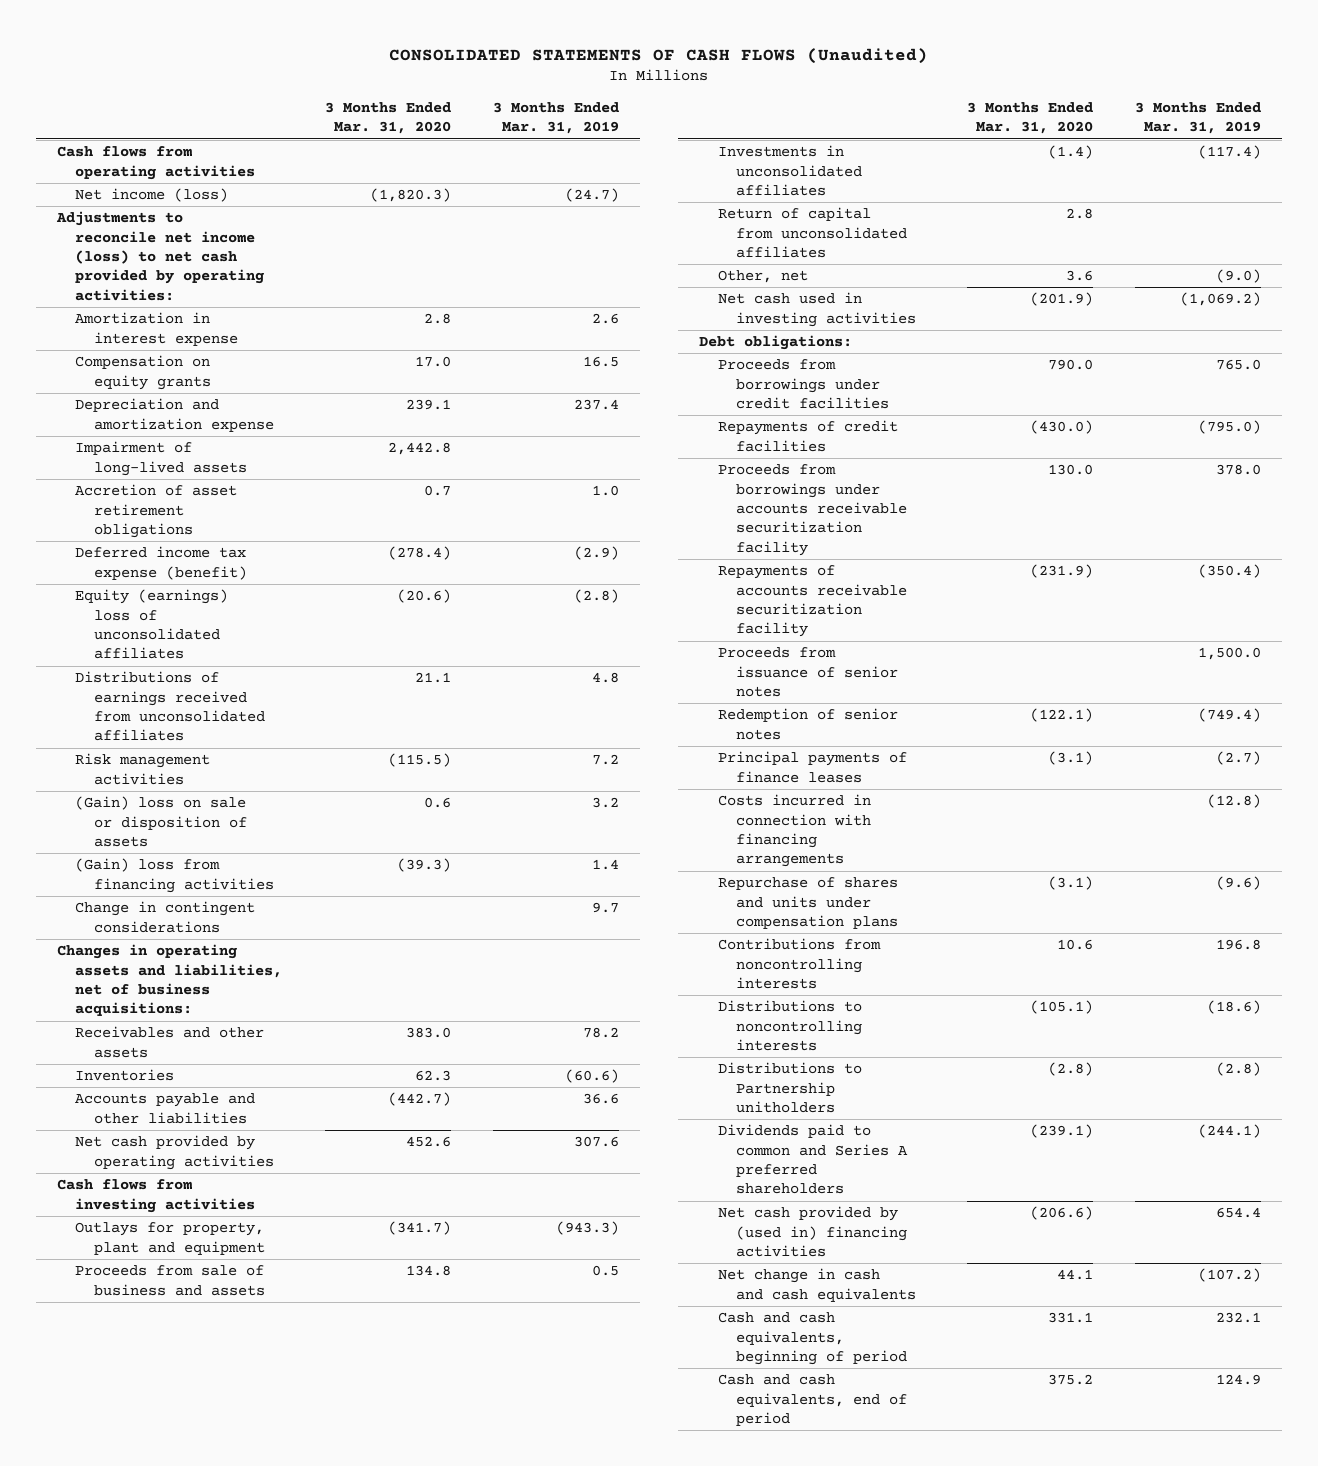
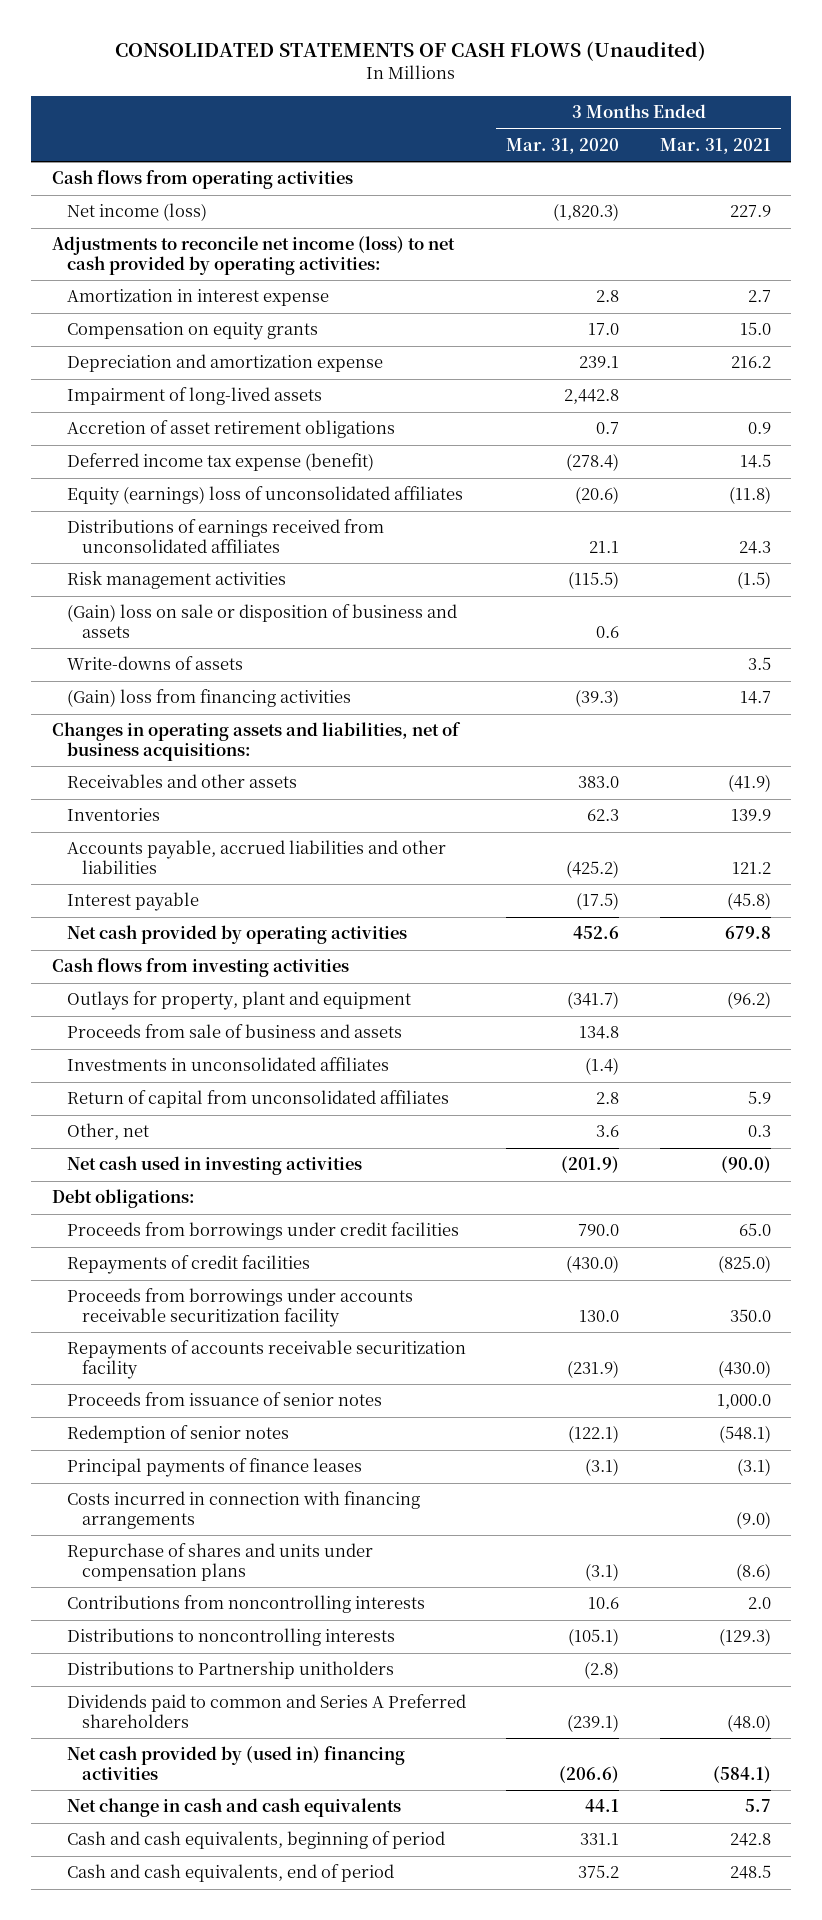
- | 3 Months Ended Mar. 31, 2020 | 3 Months Ended Mar. 31, 2019
+ | 3 Months Ended Mar. 31, 2020 | 3 Months Ended Mar. 31, 2021
- (Gain) loss on sale or disposition of assets | 0.6 | 3.2
+ (Gain) loss on sale or disposition of business and assets | 0.6 |
+ Write-downs of assets | | 3.5
- Change in contingent considerations | | 9.7
- Accounts payable and other liabilities | (442.7) | 36.6
+ Accounts payable, accrued liabilities and other liabilities | (425.2) | 121.2
+ Interest payable | (17.5) | (45.8)
- Dividends paid to common and Series A preferred shareholders | (239.1) | (244.1)
+ Dividends paid to common and Series A Preferred shareholders | (239.1) | (48.0)

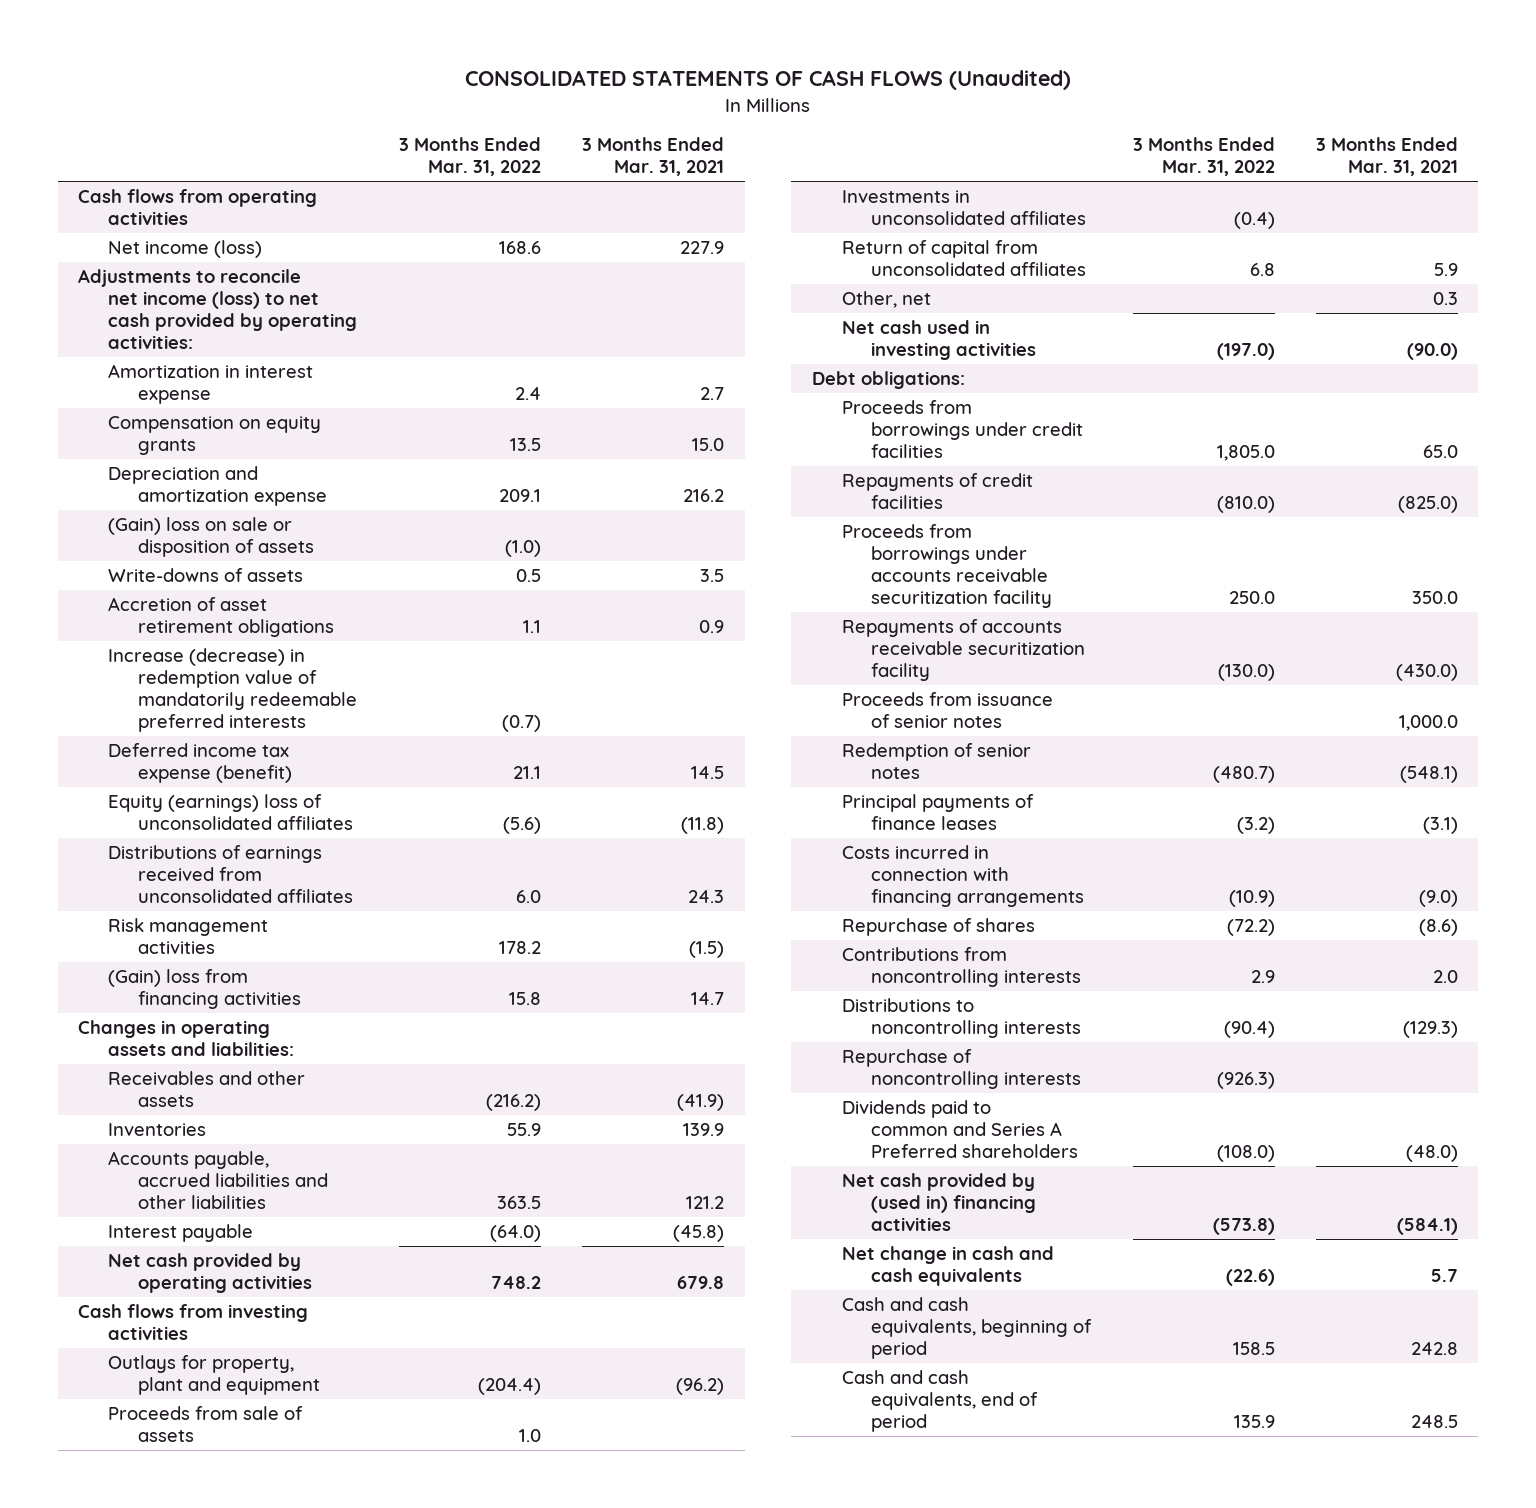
- | 3 Months Ended Mar. 31, 2020 | 3 Months Ended Mar. 31, 2021
+ | 3 Months Ended Mar. 31, 2022 | 3 Months Ended Mar. 31, 2021
- Impairment of long-lived assets | 2,442.8 |
+ (Gain) loss on sale or disposition of assets | (1.0) |
moved up: Write-downs of assets | 0.5 | 3.5
+ Increase (decrease) in redemption value of mandatorily redeemable preferred interests | (0.7) |
- (Gain) loss on sale or disposition of business and assets | 0.6 |
- Changes in operating assets and liabilities, net of business acquisitions:
+ Changes in operating assets and liabilities:
- Proceeds from sale of business and assets | 134.8 |
+ Proceeds from sale of assets | 1.0 |
- Repurchase of shares and units under compensation plans | (3.1) | (8.6)
+ Repurchase of shares | (72.2) | (8.6)
- Distributions to Partnership unitholders | (2.8) |
+ Repurchase of noncontrolling interests | (926.3) |

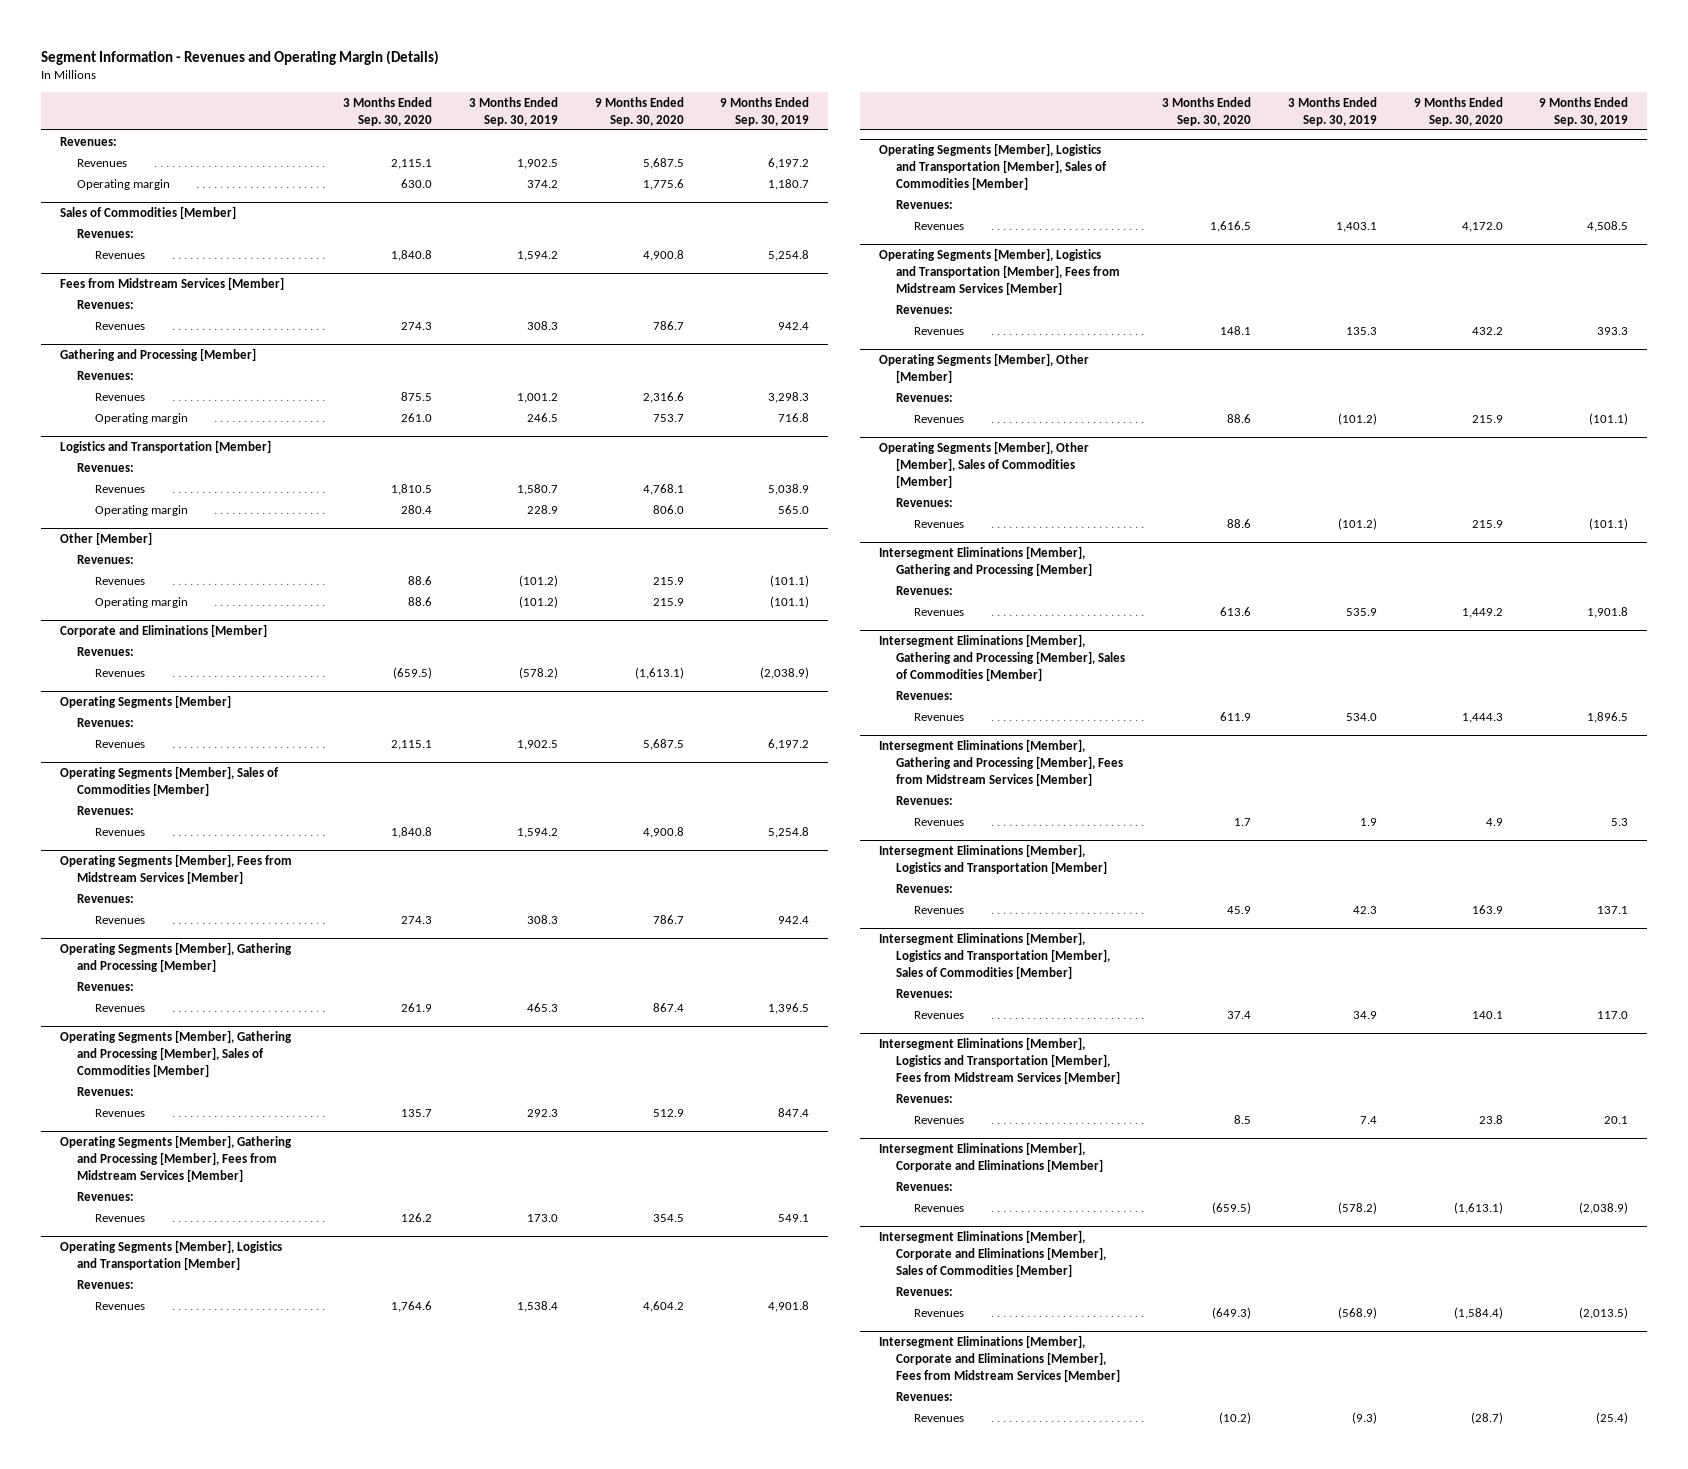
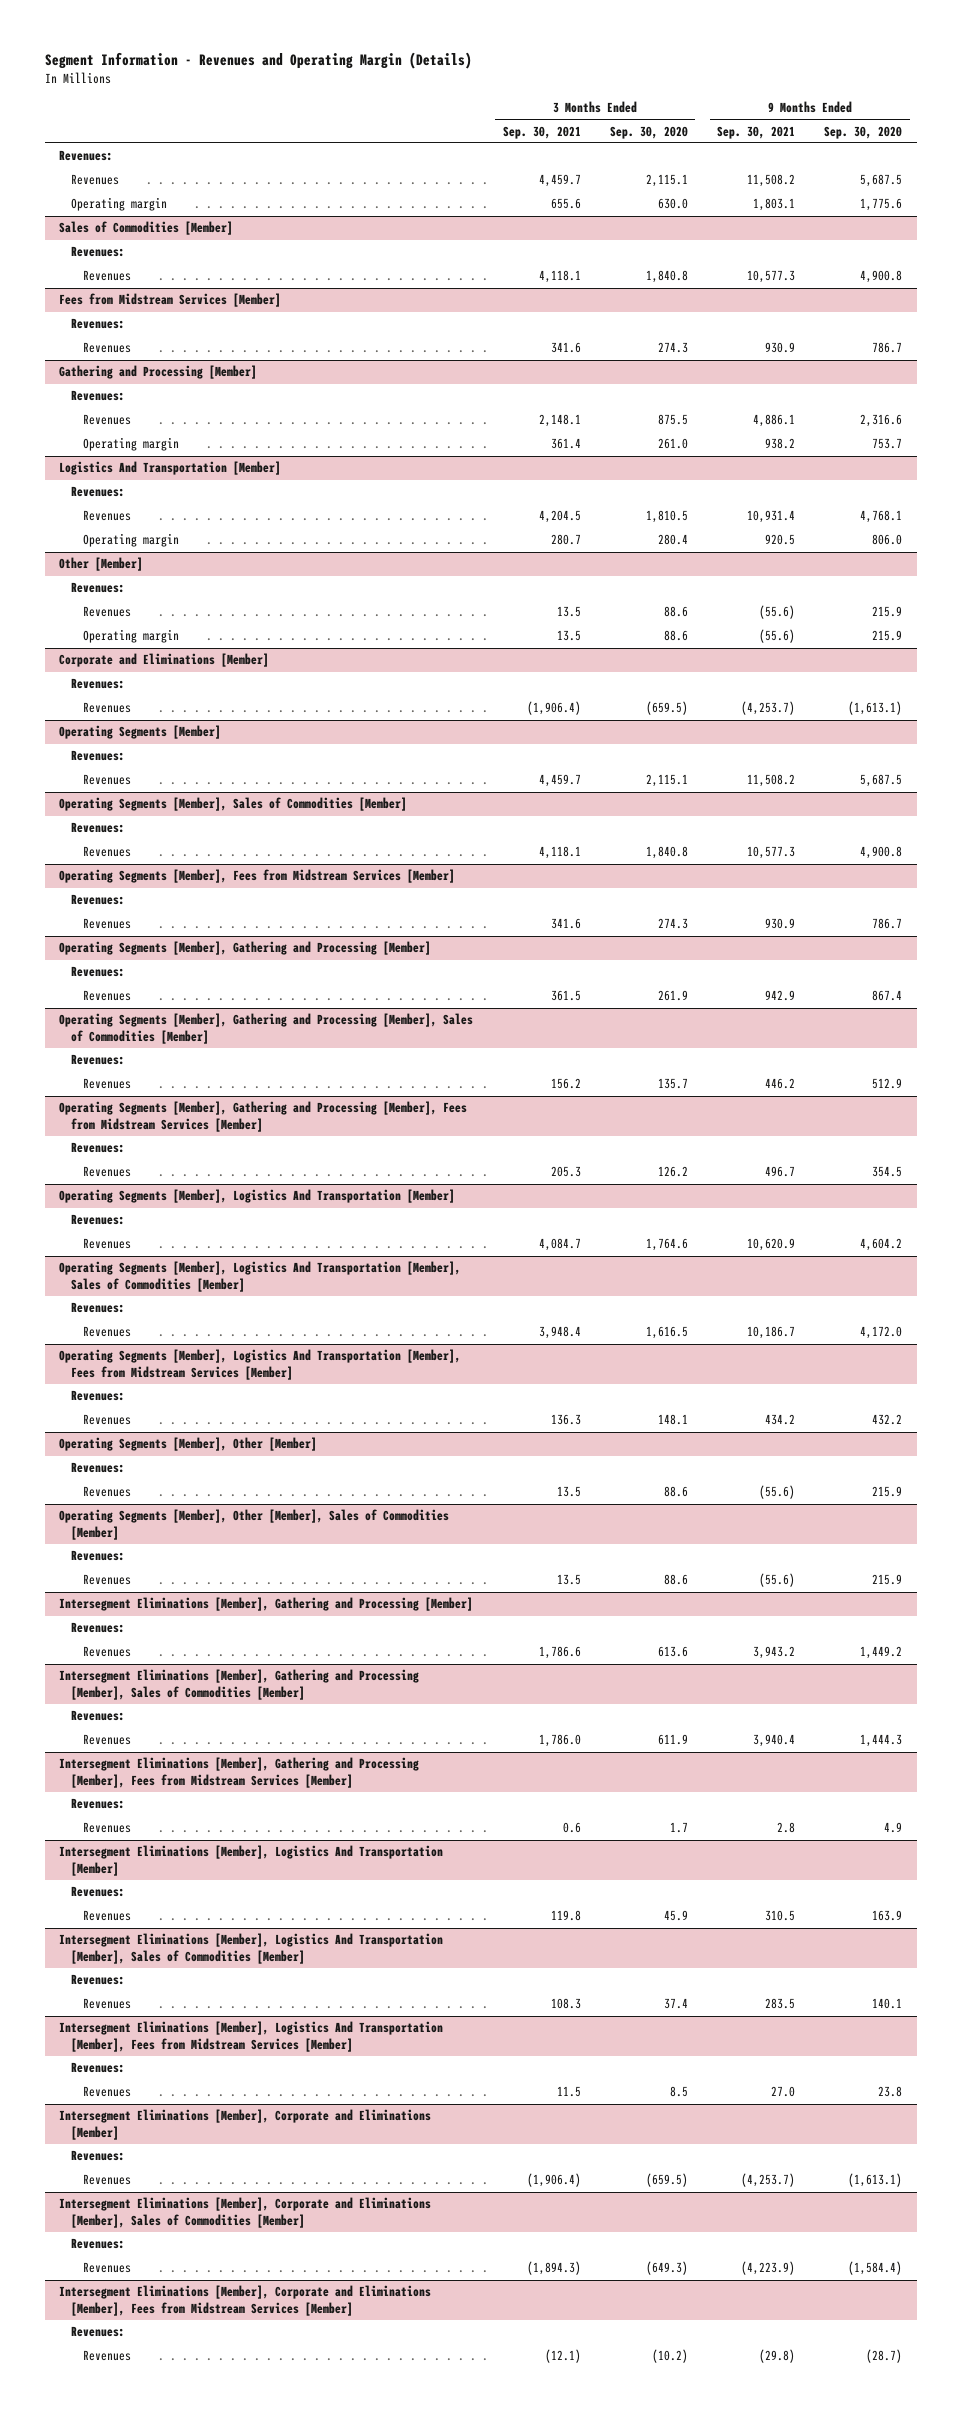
- | 3 Months Ended Sep. 30, 2020 | 3 Months Ended Sep. 30, 2019 | 9 Months Ended Sep. 30, 2020 | 9 Months Ended Sep. 30, 2019
+ | 3 Months Ended Sep. 30, 2021 | 3 Months Ended Sep. 30, 2020 | 9 Months Ended Sep. 30, 2021 | 9 Months Ended Sep. 30, 2020
- Logistics and Transportation [Member]
+ Logistics And Transportation [Member]
- Operating Segments [Member], Logistics and Transportation [Member]
+ Operating Segments [Member], Logistics And Transportation [Member]
- Operating Segments [Member], Logistics and Transportation [Member], Sales of Commodities [Member]
+ Operating Segments [Member], Logistics And Transportation [Member], Sales of Commodities [Member]
- Operating Segments [Member], Logistics and Transportation [Member], Fees from Midstream Services [Member]
+ Operating Segments [Member], Logistics And Transportation [Member], Fees from Midstream Services [Member]
- Intersegment Eliminations [Member], Logistics and Transportation [Member]
+ Intersegment Eliminations [Member], Logistics And Transportation [Member]
- Intersegment Eliminations [Member], Logistics and Transportation [Member], Sales of Commodities [Member]
+ Intersegment Eliminations [Member], Logistics And Transportation [Member], Sales of Commodities [Member]
- Intersegment Eliminations [Member], Logistics and Transportation [Member], Fees from Midstream Services [Member]
+ Intersegment Eliminations [Member], Logistics And Transportation [Member], Fees from Midstream Services [Member]

